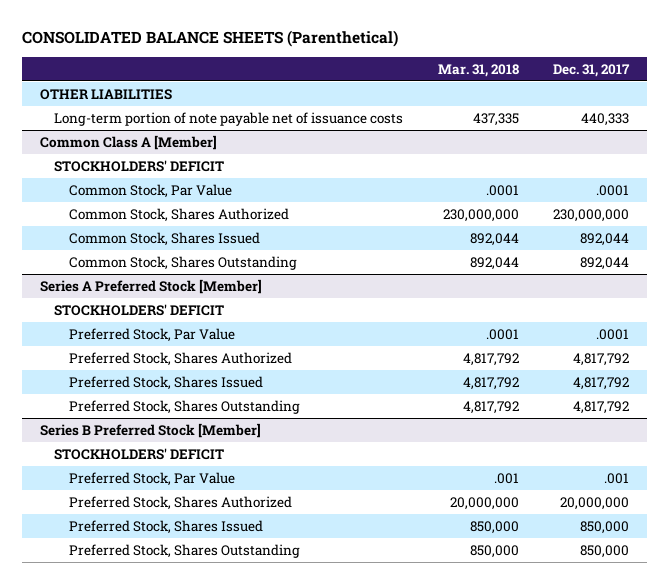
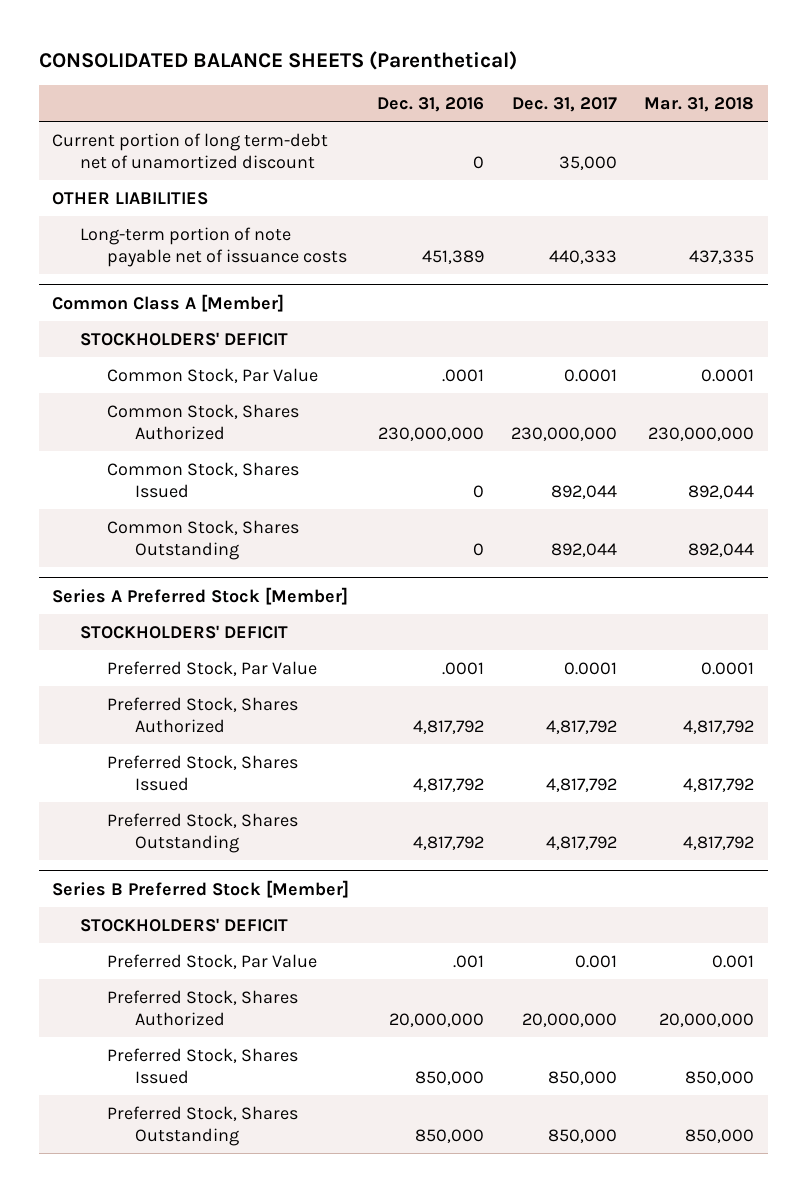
- | Mar. 31, 2018 | Dec. 31, 2017
+ | Dec. 31, 2016 | Dec. 31, 2017 | Mar. 31, 2018
+ Current portion of long term-debt net of unamortized discount | 0 | 35,000 |
@ Common Class A [Member]
- Common Stock, Par Value | .0001 | .0001
+ Common Stock, Par Value | .0001 | 0.0001 | 0.0001
@ Series A Preferred Stock [Member]
- Preferred Stock, Par Value | .0001 | .0001
+ Preferred Stock, Par Value | .0001 | 0.0001 | 0.0001
@ Series B Preferred Stock [Member]
- Preferred Stock, Par Value | .001 | .001
+ Preferred Stock, Par Value | .001 | 0.001 | 0.001

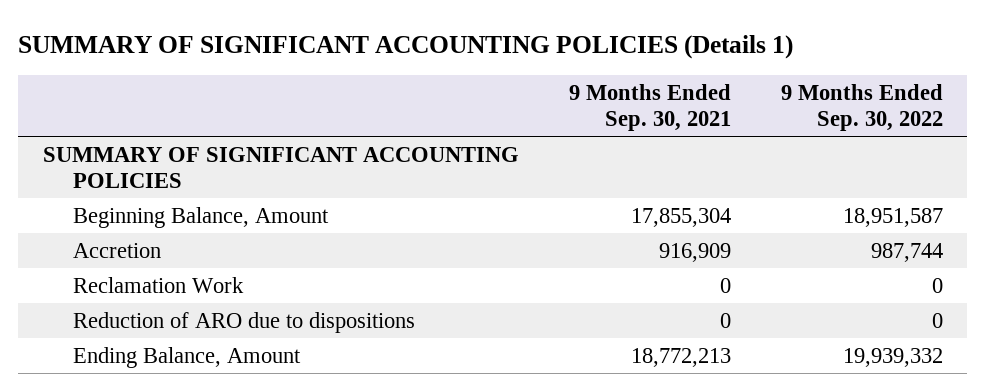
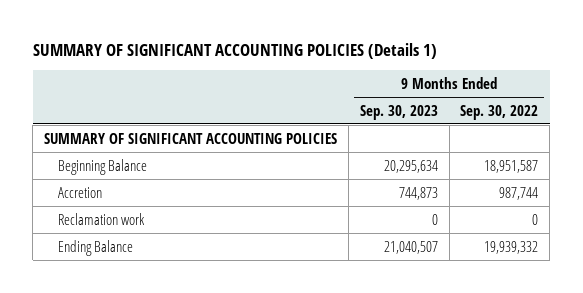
- | 9 Months Ended Sep. 30, 2021 | 9 Months Ended Sep. 30, 2022
+ | 9 Months Ended Sep. 30, 2023 | 9 Months Ended Sep. 30, 2022
- Beginning Balance, Amount | 17,855,304 | 18,951,587
+ Beginning Balance | 20,295,634 | 18,951,587
- Reclamation Work | 0 | 0
- Reduction of ARO due to dispositions | 0 | 0
- Ending Balance, Amount | 18,772,213 | 19,939,332
+ Reclamation work | 0 | 0
+ Ending Balance | 21,040,507 | 19,939,332

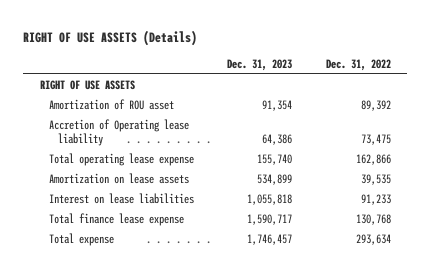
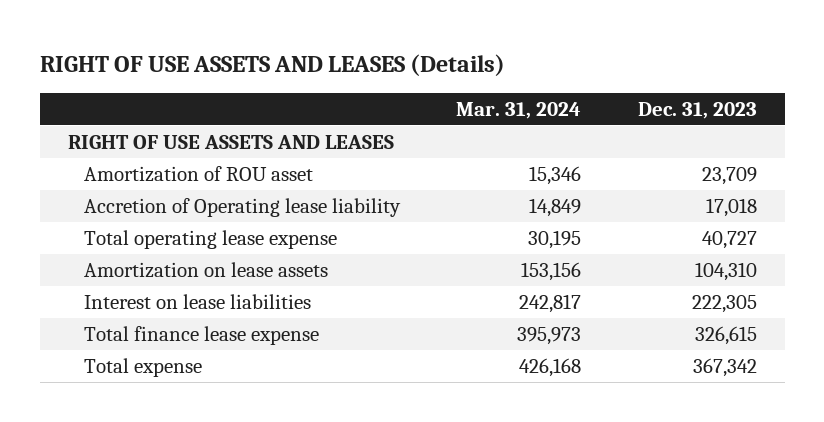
- RIGHT OF USE ASSETS (Details)
+ RIGHT OF USE ASSETS AND LEASES (Details)
- | Dec. 31, 2023 | Dec. 31, 2022
+ | Mar. 31, 2024 | Dec. 31, 2023
- RIGHT OF USE ASSETS
- Amortization of ROU asset | 91,354 | 89,392
- Accretion of Operating lease liability | 64,386 | 73,475
- Total operating lease expense | 155,740 | 162,866
- Amortization on lease assets | 534,899 | 39,535
- Interest on lease liabilities | 1,055,818 | 91,233
- Total finance lease expense | 1,590,717 | 130,768
- Total expense | 1,746,457 | 293,634
+ RIGHT OF USE ASSETS AND LEASES
+ Amortization of ROU asset | 15,346 | 23,709
+ Accretion of Operating lease liability | 14,849 | 17,018
+ Total operating lease expense | 30,195 | 40,727
+ Amortization on lease assets | 153,156 | 104,310
+ Interest on lease liabilities | 242,817 | 222,305
+ Total finance lease expense | 395,973 | 326,615
+ Total expense | 426,168 | 367,342

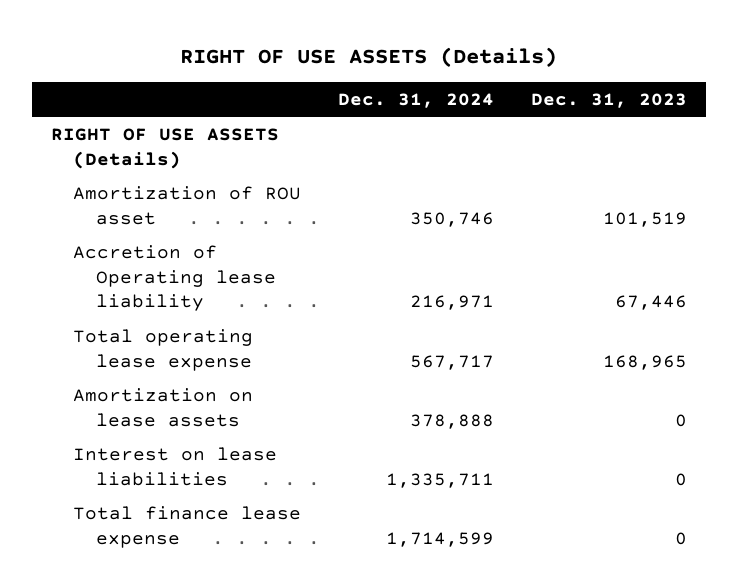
- RIGHT OF USE ASSETS AND LEASES (Details)
+ RIGHT OF USE ASSETS (Details)
- | Mar. 31, 2024 | Dec. 31, 2023
+ | Dec. 31, 2024 | Dec. 31, 2023
- RIGHT OF USE ASSETS AND LEASES
- Amortization of ROU asset | 15,346 | 23,709
- Accretion of Operating lease liability | 14,849 | 17,018
- Total operating lease expense | 30,195 | 40,727
- Amortization on lease assets | 153,156 | 104,310
- Interest on lease liabilities | 242,817 | 222,305
- Total finance lease expense | 395,973 | 326,615
- Total expense | 426,168 | 367,342
+ RIGHT OF USE ASSETS (Details)
+ Amortization of ROU asset | 350,746 | 101,519
+ Accretion of Operating lease liability | 216,971 | 67,446
+ Total operating lease expense | 567,717 | 168,965
+ Amortization on lease assets | 378,888 | 0
+ Interest on lease liabilities | 1,335,711 | 0
+ Total finance lease expense | 1,714,599 | 0

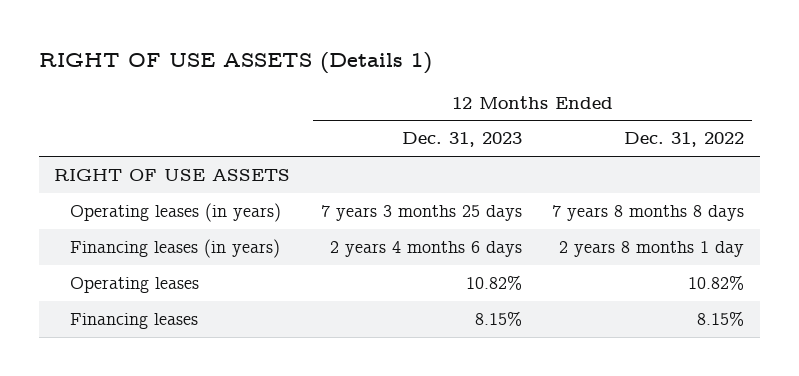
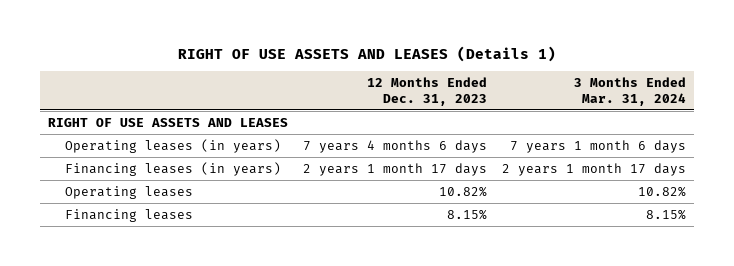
- RIGHT OF USE ASSETS (Details 1)
+ RIGHT OF USE ASSETS AND LEASES (Details 1)
- | 12 Months Ended Dec. 31, 2023 | 12 Months Ended Dec. 31, 2022
+ | 12 Months Ended Dec. 31, 2023 | 3 Months Ended Mar. 31, 2024
- RIGHT OF USE ASSETS
- Operating leases (in years) | 7 years 3 months 25 days | 7 years 8 months 8 days
- Financing leases (in years) | 2 years 4 months 6 days | 2 years 8 months 1 day
+ RIGHT OF USE ASSETS AND LEASES
+ Operating leases (in years) | 7 years 4 months 6 days | 7 years 1 month 6 days
+ Financing leases (in years) | 2 years 1 month 17 days | 2 years 1 month 17 days

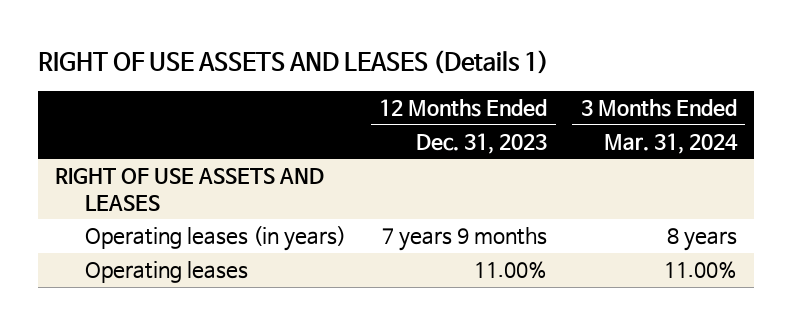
- Operating leases (in years) | 7 years 4 months 6 days | 7 years 1 month 6 days
- Financing leases (in years) | 2 years 1 month 17 days | 2 years 1 month 17 days
- Operating leases | 10.82% | 10.82%
- Financing leases | 8.15% | 8.15%
+ Operating leases (in years) | 7 years 9 months | 8 years
+ Operating leases | 11.00% | 11.00%

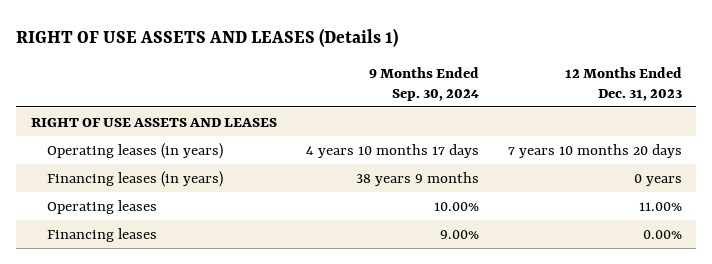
- | 12 Months Ended Dec. 31, 2023 | 3 Months Ended Mar. 31, 2024
+ | 9 Months Ended Sep. 30, 2024 | 12 Months Ended Dec. 31, 2023
- Operating leases (in years) | 7 years 9 months | 8 years
+ Operating leases (in years) | 4 years 10 months 17 days | 7 years 10 months 20 days
+ Financing leases (in years) | 38 years 9 months | 0 years
+ Financing leases | 9.00% | 0.00%

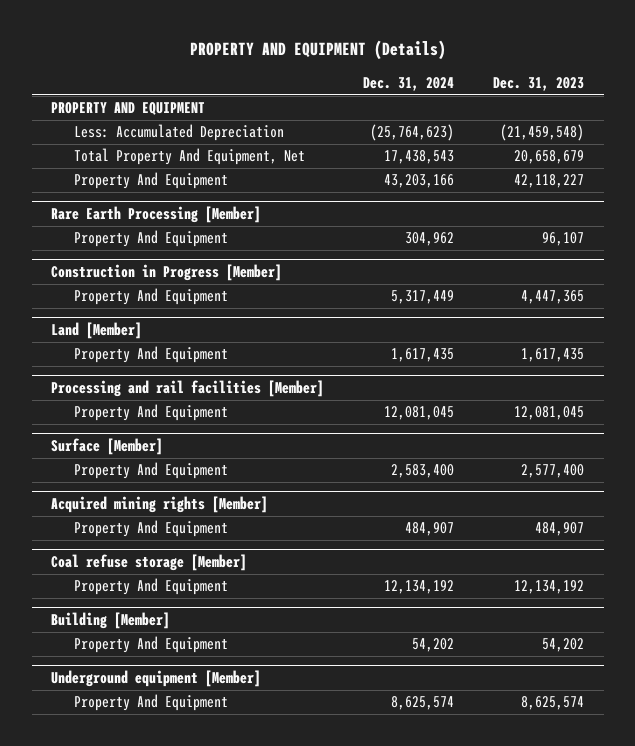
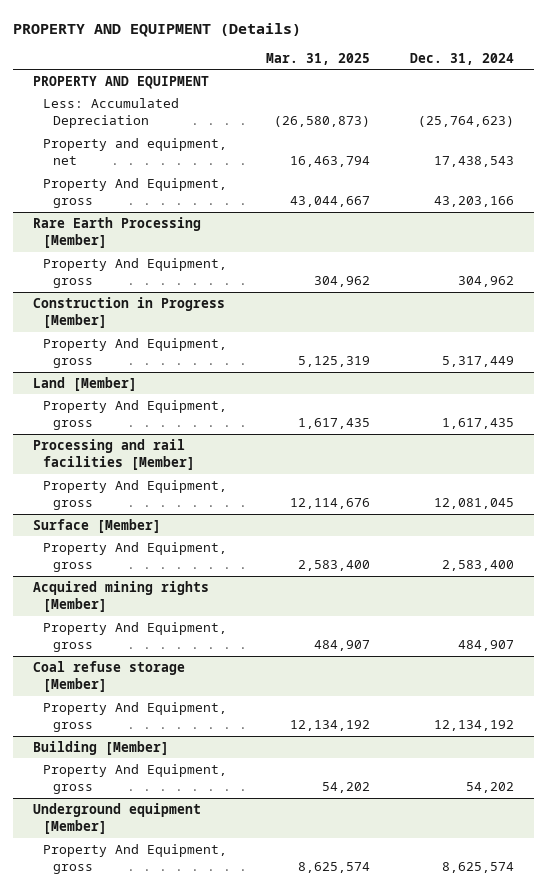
- | Dec. 31, 2024 | Dec. 31, 2023
+ | Mar. 31, 2025 | Dec. 31, 2024
- Total Property And Equipment, Net | 17,438,543 | 20,658,679
- Property And Equipment | 43,203,166 | 42,118,227
+ Property and equipment, net | 16,463,794 | 17,438,543
+ Property And Equipment, gross | 43,044,667 | 43,203,166
@ Rare Earth Processing [Member]
- Property And Equipment | 304,962 | 96,107
+ Property And Equipment, gross | 304,962 | 304,962
@ Construction in Progress [Member]
- Property And Equipment | 5,317,449 | 4,447,365
+ Property And Equipment, gross | 5,125,319 | 5,317,449
@ Land [Member]
- Property And Equipment | 1,617,435 | 1,617,435
+ Property And Equipment, gross | 1,617,435 | 1,617,435
@ Processing and rail facilities [Member]
- Property And Equipment | 12,081,045 | 12,081,045
+ Property And Equipment, gross | 12,114,676 | 12,081,045
@ Surface [Member]
- Property And Equipment | 2,583,400 | 2,577,400
+ Property And Equipment, gross | 2,583,400 | 2,583,400
@ Acquired mining rights [Member]
- Property And Equipment | 484,907 | 484,907
+ Property And Equipment, gross | 484,907 | 484,907
@ Coal refuse storage [Member]
- Property And Equipment | 12,134,192 | 12,134,192
+ Property And Equipment, gross | 12,134,192 | 12,134,192
@ Building [Member]
- Property And Equipment | 54,202 | 54,202
+ Property And Equipment, gross | 54,202 | 54,202
@ Underground equipment [Member]
- Property And Equipment | 8,625,574 | 8,625,574
+ Property And Equipment, gross | 8,625,574 | 8,625,574

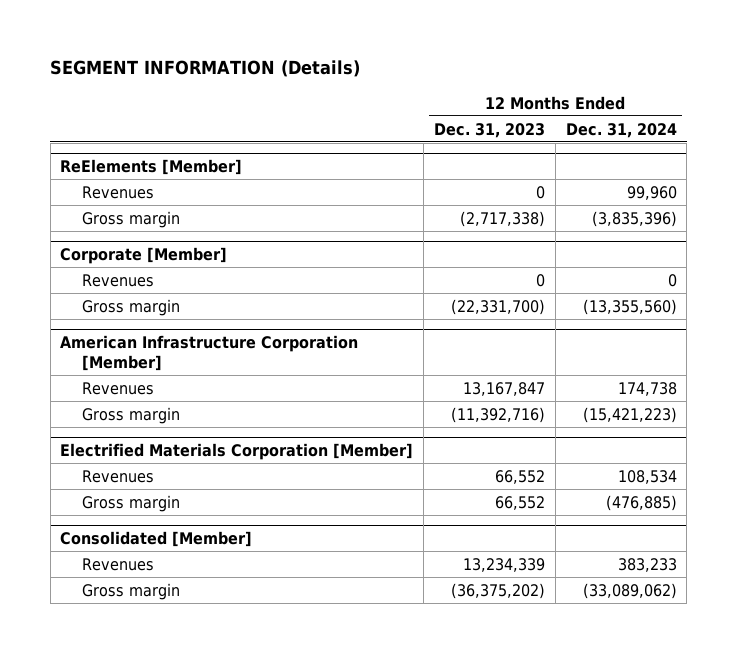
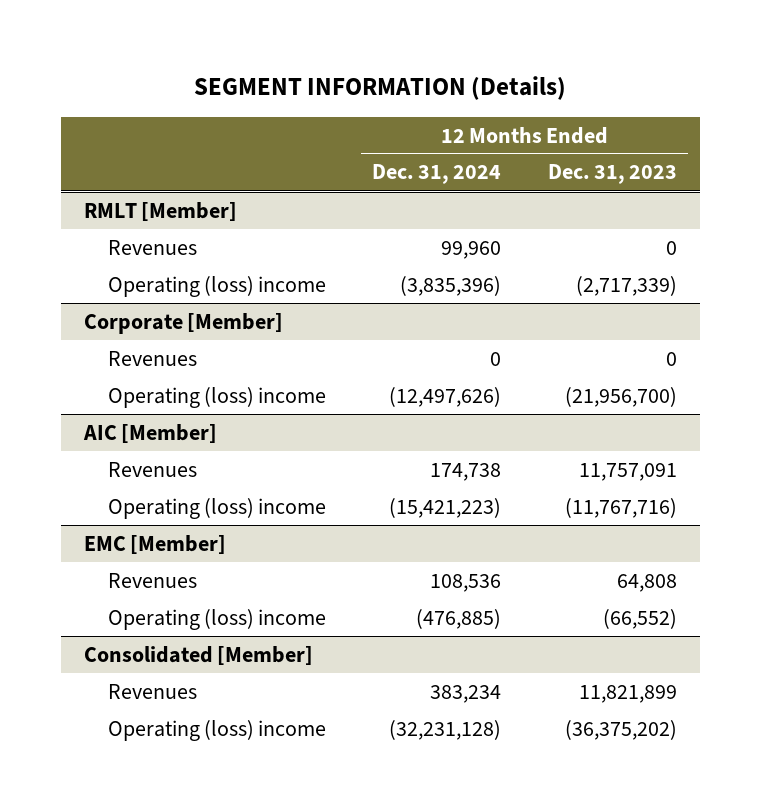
- | 12 Months Ended Dec. 31, 2023 | 12 Months Ended Dec. 31, 2024
+ | 12 Months Ended Dec. 31, 2024 | 12 Months Ended Dec. 31, 2023
- ReElements [Member]
+ RMLT [Member]
- Gross margin | (2,717,338) | (3,835,396)
+ Operating (loss) income | (3,835,396) | (2,717,339)
@ Corporate [Member]
- Gross margin | (22,331,700) | (13,355,560)
- American Infrastructure Corporation [Member]
- Revenues | 13,167,847 | 174,738
- Gross margin | (11,392,716) | (15,421,223)
- Electrified Materials Corporation [Member]
- Revenues | 66,552 | 108,534
- Gross margin | 66,552 | (476,885)
@ Corporate [Member]
+ Operating (loss) income | (12,497,626) | (21,956,700)
+ AIC [Member]
+ Revenues | 174,738 | 11,757,091
+ Operating (loss) income | (15,421,223) | (11,767,716)
+ EMC [Member]
+ Revenues | 108,536 | 64,808
+ Operating (loss) income | (476,885) | (66,552)
@ Consolidated [Member]
- Revenues | 13,234,339 | 383,233
- Gross margin | (36,375,202) | (33,089,062)
+ Revenues | 383,234 | 11,821,899
+ Operating (loss) income | (32,231,128) | (36,375,202)

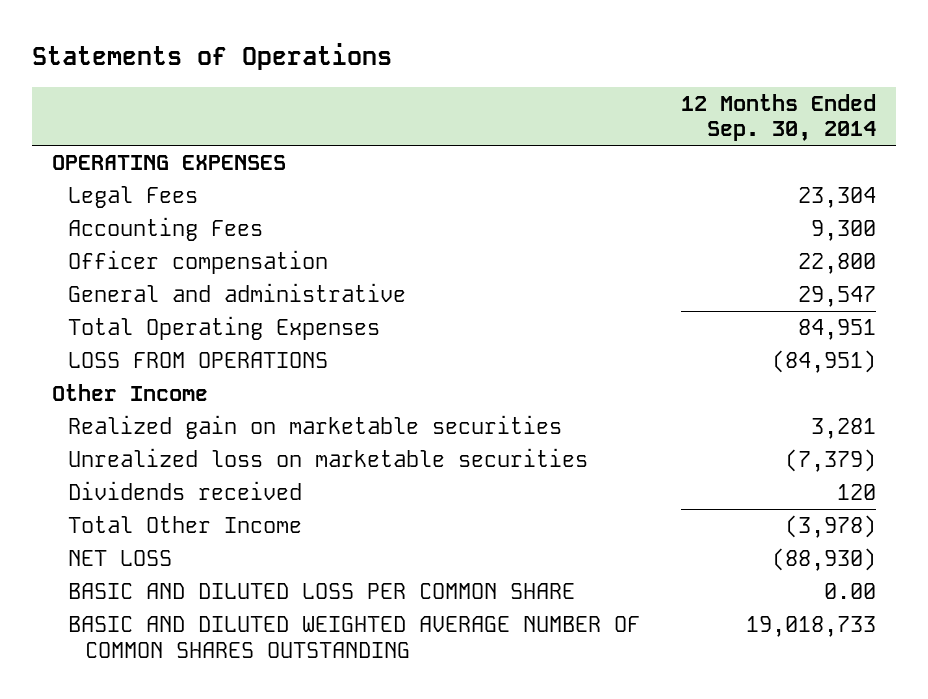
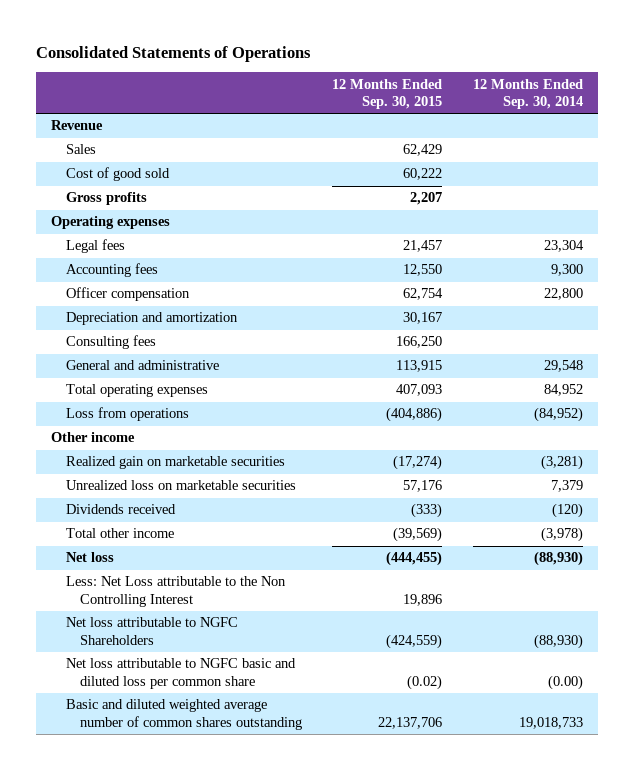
- Statements of Operations
+ Consolidated Statements of Operations
- | 12 Months Ended Sep. 30, 2014
+ | 12 Months Ended Sep. 30, 2015 | 12 Months Ended Sep. 30, 2014
- OPERATING EXPENSES
- Legal Fees | 23,304
- Accounting Fees | 9,300
+ Revenue
+ Sales | 62,429 |
+ Cost of good sold | 60,222 |
+ Gross profits | 2,207 |
+ Operating expenses
+ Legal fees | 21,457 | 23,304
+ Accounting fees | 12,550 | 9,300
- General and administrative | 29,547
- Total Operating Expenses | 84,951
- LOSS FROM OPERATIONS | (84,951)
- Other Income
- Realized gain on marketable securities | 3,281
- Unrealized loss on marketable securities | (7,379)
- Dividends received | 120
- Total Other Income | (3,978)
- NET LOSS | (88,930)
- BASIC AND DILUTED LOSS PER COMMON SHARE | 0.00
- BASIC AND DILUTED WEIGHTED AVERAGE NUMBER OF COMMON SHARES OUTSTANDING | 19,018,733
+ Depreciation and amortization | 30,167 |
+ Consulting fees | 166,250 |
+ General and administrative | 113,915 | 29,548
+ Total operating expenses | 407,093 | 84,952
+ Loss from operations | (404,886) | (84,952)
+ Other income
+ Realized gain on marketable securities | (17,274) | (3,281)
+ Unrealized loss on marketable securities | 57,176 | 7,379
+ Dividends received | (333) | (120)
+ Total other income | (39,569) | (3,978)
+ Net loss | (444,455) | (88,930)
+ Less: Net Loss attributable to the Non Controlling Interest | 19,896 |
+ Net loss attributable to NGFC Shareholders | (424,559) | (88,930)
+ Net loss attributable to NGFC basic and diluted loss per common share | (0.02) | (0.00)
+ Basic and diluted weighted average number of common shares outstanding | 22,137,706 | 19,018,733

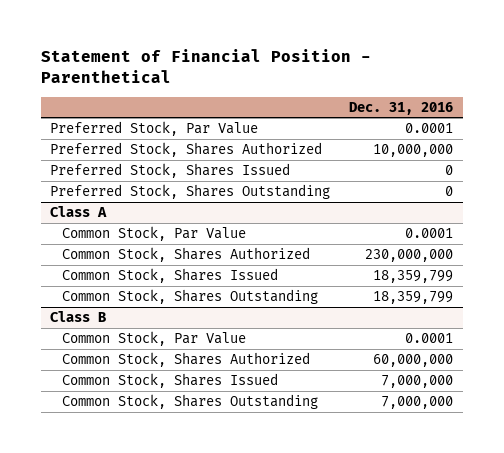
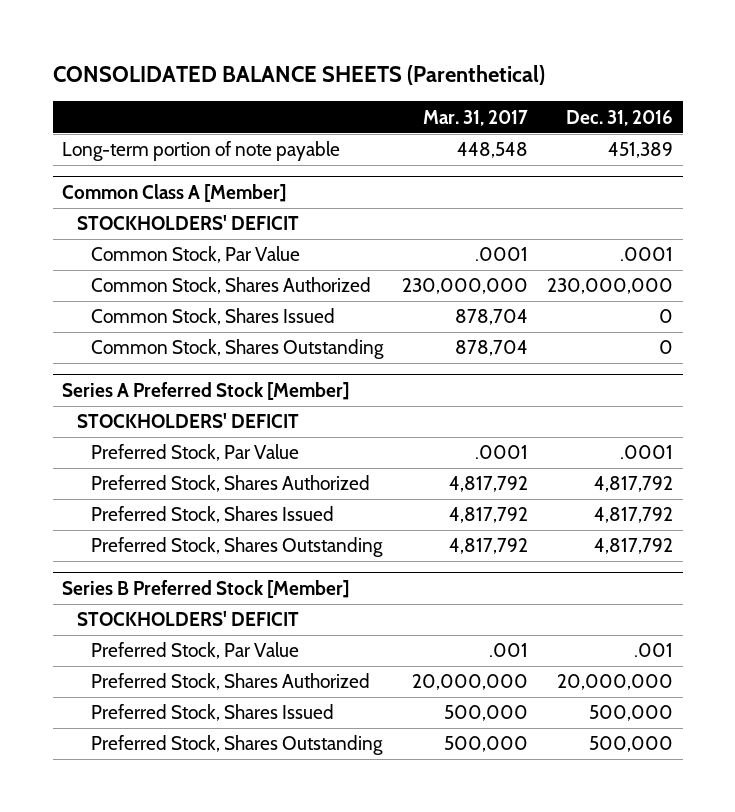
- Statement of Financial Position - Parenthetical
+ CONSOLIDATED BALANCE SHEETS (Parenthetical)
- | Dec. 31, 2016
+ | Mar. 31, 2017 | Dec. 31, 2016
- Preferred Stock, Par Value | 0.0001
- Preferred Stock, Shares Authorized | 10,000,000
- Preferred Stock, Shares Issued | 0
- Preferred Stock, Shares Outstanding | 0
- Class A
- Common Stock, Par Value | 0.0001
+ Long-term portion of note payable | 448,548 | 451,389
+ Common Class A [Member]
+ STOCKHOLDERS' DEFICIT
+ Common Stock, Par Value | .0001 | .0001
- Common Stock, Shares Issued | 18,359,799
- Common Stock, Shares Outstanding | 18,359,799
- Class B
- Common Stock, Par Value | 0.0001
- Common Stock, Shares Authorized | 60,000,000
- Common Stock, Shares Issued | 7,000,000
- Common Stock, Shares Outstanding | 7,000,000
+ Common Stock, Shares Issued | 878,704 | 0
+ Common Stock, Shares Outstanding | 878,704 | 0
+ Series A Preferred Stock [Member]
+ STOCKHOLDERS' DEFICIT
+ Preferred Stock, Par Value | .0001 | .0001
+ Preferred Stock, Shares Authorized | 4,817,792 | 4,817,792
+ Preferred Stock, Shares Issued | 4,817,792 | 4,817,792
+ Preferred Stock, Shares Outstanding | 4,817,792 | 4,817,792
+ Series B Preferred Stock [Member]
+ STOCKHOLDERS' DEFICIT
+ Preferred Stock, Par Value | .001 | .001
+ Preferred Stock, Shares Authorized | 20,000,000 | 20,000,000
+ Preferred Stock, Shares Issued | 500,000 | 500,000
+ Preferred Stock, Shares Outstanding | 500,000 | 500,000

